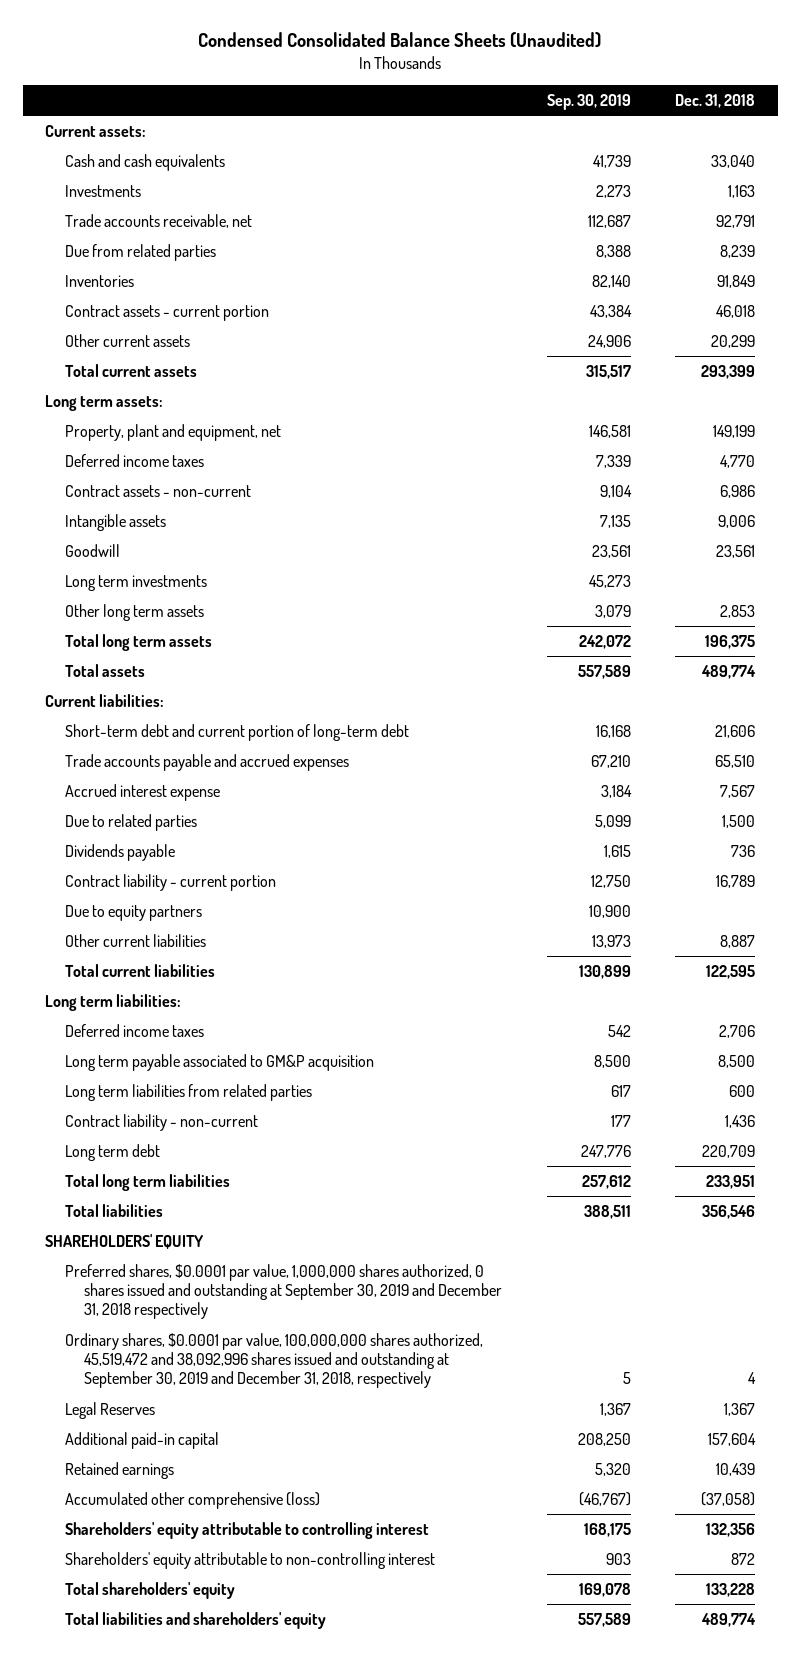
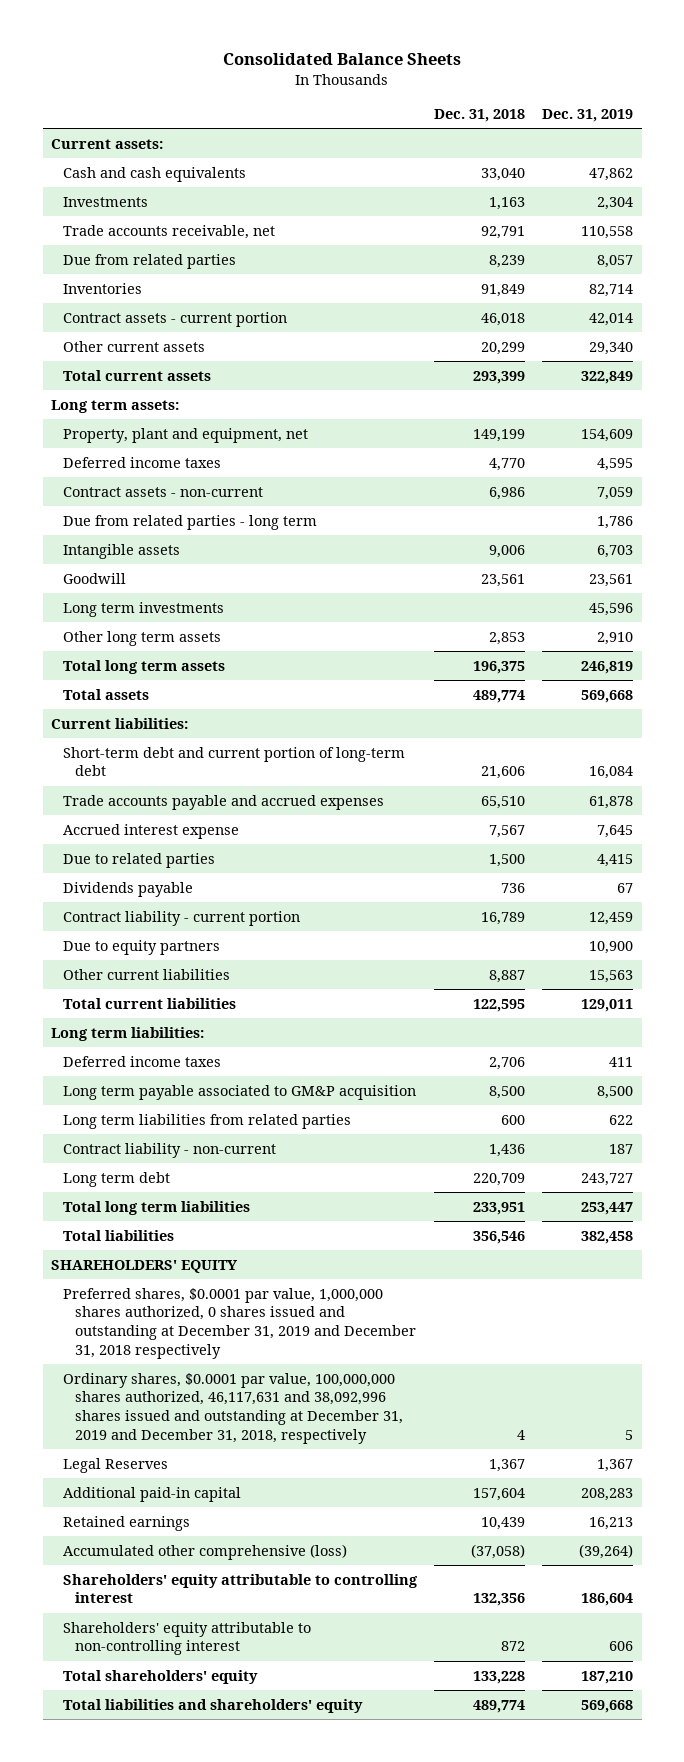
- Condensed Consolidated Balance Sheets (Unaudited)
+ Consolidated Balance Sheets
- | Sep. 30, 2019 | Dec. 31, 2018
+ | Dec. 31, 2018 | Dec. 31, 2019
+ Due from related parties - long term | | 1,786
- Preferred shares, $0.0001 par value, 1,000,000 shares authorized, 0 shares issued and outstanding at September 30, 2019 and December 31, 2018 respectively
- Ordinary shares, $0.0001 par value, 100,000,000 shares authorized, 45,519,472 and 38,092,996 shares issued and outstanding at September 30, 2019 and December 31, 2018, respectively | 5 | 4
+ Preferred shares, $0.0001 par value, 1,000,000 shares authorized, 0 shares issued and outstanding at December 31, 2019 and December 31, 2018 respectively
+ Ordinary shares, $0.0001 par value, 100,000,000 shares authorized, 46,117,631 and 38,092,996 shares issued and outstanding at December 31, 2019 and December 31, 2018, respectively | 4 | 5

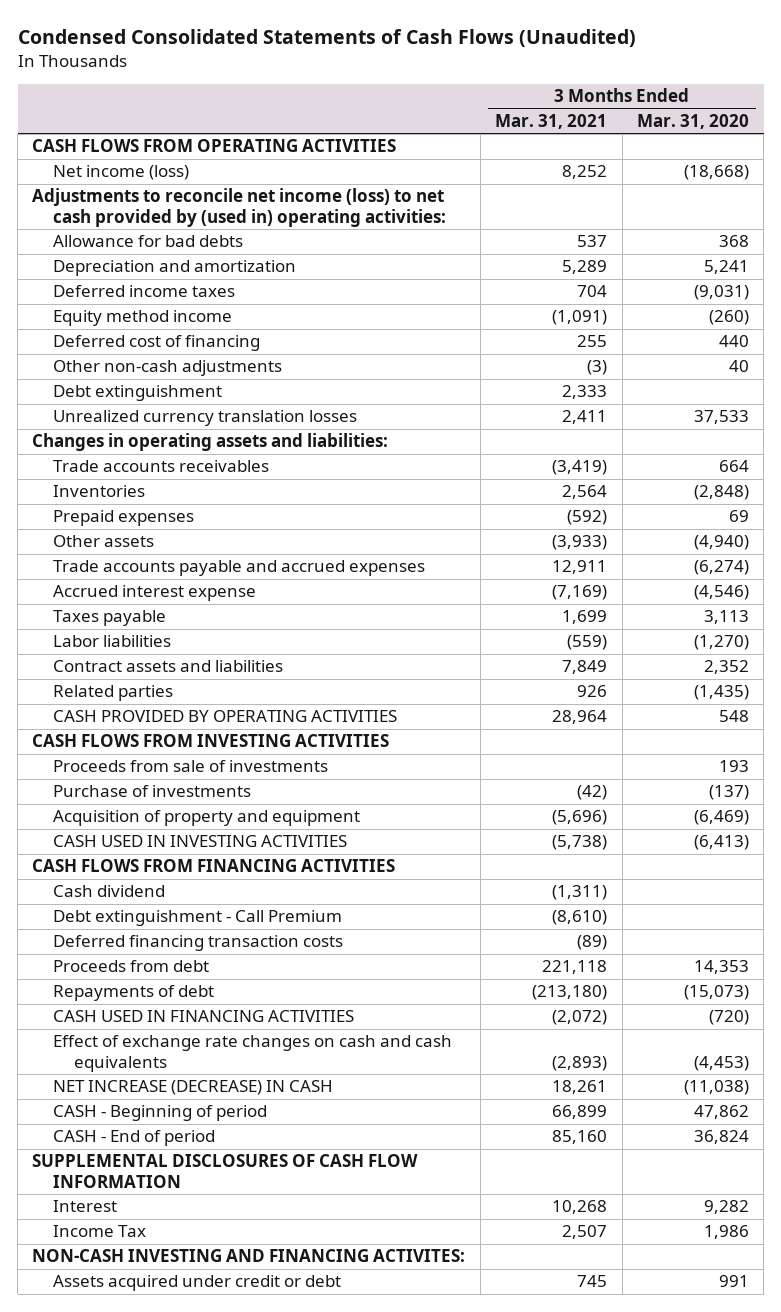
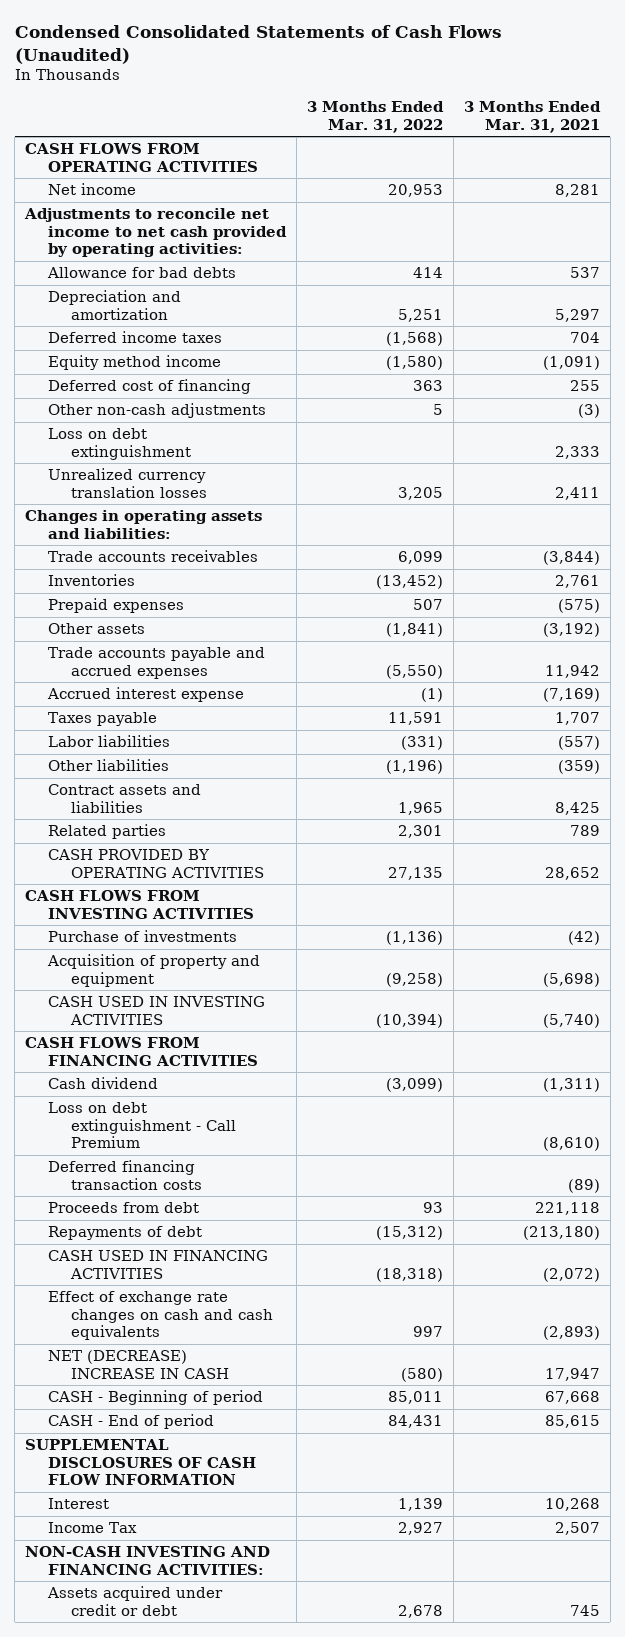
- | 3 Months Ended Mar. 31, 2021 | 3 Months Ended Mar. 31, 2020
+ | 3 Months Ended Mar. 31, 2022 | 3 Months Ended Mar. 31, 2021
- Net income (loss) | 8,252 | (18,668)
- Adjustments to reconcile net income (loss) to net cash provided by (used in) operating activities:
+ Net income | 20,953 | 8,281
+ Adjustments to reconcile net income to net cash provided by operating activities:
- Depreciation and amortization | 5,289 | 5,241
+ Depreciation and amortization | 5,251 | 5,297
- Debt extinguishment | 2,333 |
+ Loss on debt extinguishment | | 2,333
- Trade accounts receivables | (3,419) | 664
- Inventories | 2,564 | (2,848)
- Prepaid expenses | (592) | 69
- Other assets | (3,933) | (4,940)
- Trade accounts payable and accrued expenses | 12,911 | (6,274)
+ Trade accounts receivables | 6,099 | (3,844)
+ Inventories | (13,452) | 2,761
+ Prepaid expenses | 507 | (575)
+ Other assets | (1,841) | (3,192)
+ Trade accounts payable and accrued expenses | (5,550) | 11,942
- Taxes payable | 1,699 | 3,113
- Labor liabilities | (559) | (1,270)
- Contract assets and liabilities | 7,849 | 2,352
- Related parties | 926 | (1,435)
- CASH PROVIDED BY OPERATING ACTIVITIES | 28,964 | 548
+ Taxes payable | 11,591 | 1,707
+ Labor liabilities | (331) | (557)
+ Other liabilities | (1,196) | (359)
+ Contract assets and liabilities | 1,965 | 8,425
+ Related parties | 2,301 | 789
+ CASH PROVIDED BY OPERATING ACTIVITIES | 27,135 | 28,652
- Proceeds from sale of investments | | 193
- Acquisition of property and equipment | (5,696) | (6,469)
- CASH USED IN INVESTING ACTIVITIES | (5,738) | (6,413)
+ Acquisition of property and equipment | (9,258) | (5,698)
+ CASH USED IN INVESTING ACTIVITIES | (10,394) | (5,740)
- Debt extinguishment - Call Premium | (8,610) |
+ Loss on debt extinguishment - Call Premium | | (8,610)
- NET INCREASE (DECREASE) IN CASH | 18,261 | (11,038)
- CASH - Beginning of period | 66,899 | 47,862
- CASH - End of period | 85,160 | 36,824
+ NET (DECREASE) INCREASE IN CASH | (580) | 17,947
+ CASH - Beginning of period | 85,011 | 67,668
+ CASH - End of period | 84,431 | 85,615
- NON-CASH INVESTING AND FINANCING ACTIVITES:
+ NON-CASH INVESTING AND FINANCING ACTIVITIES:

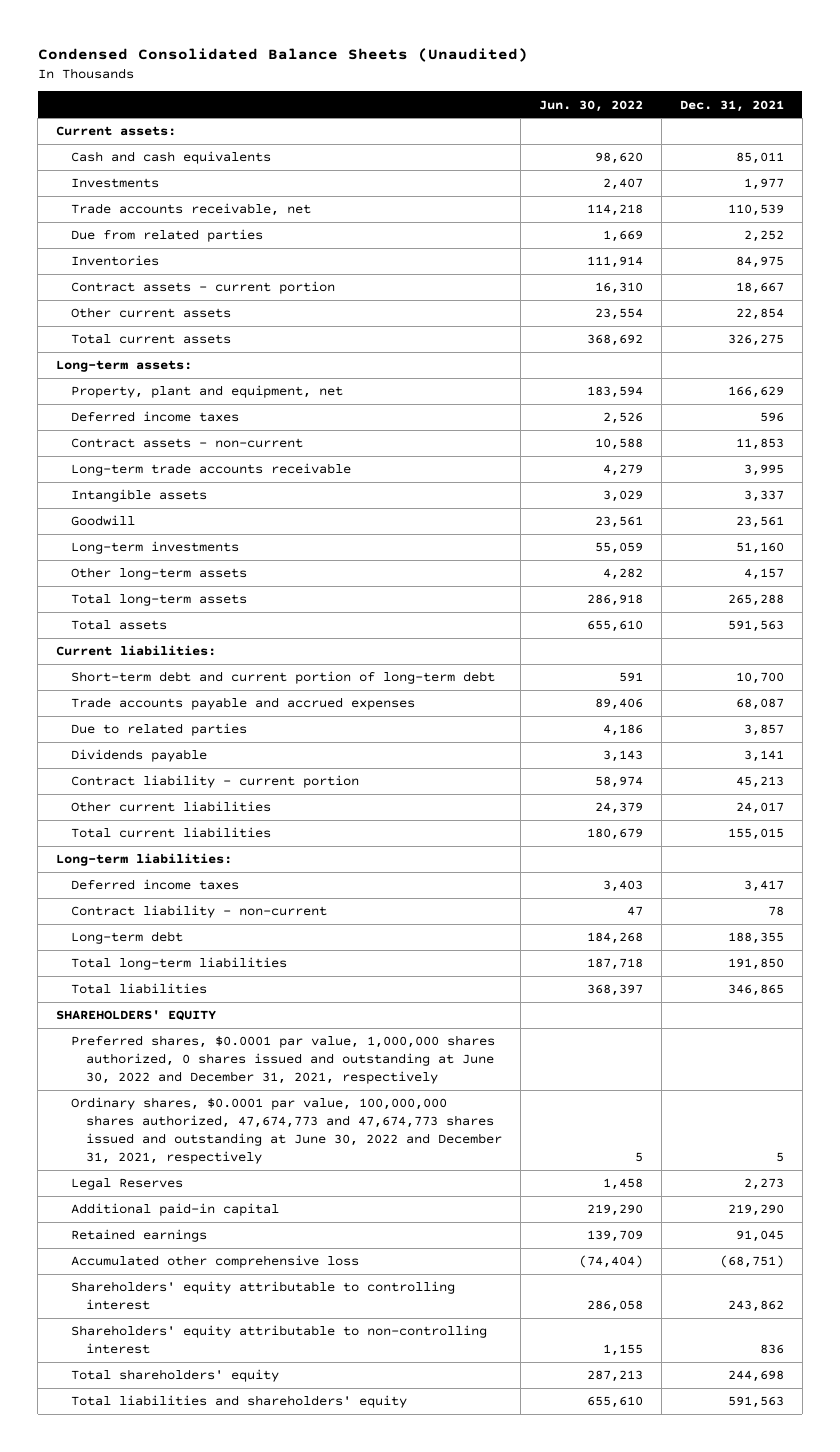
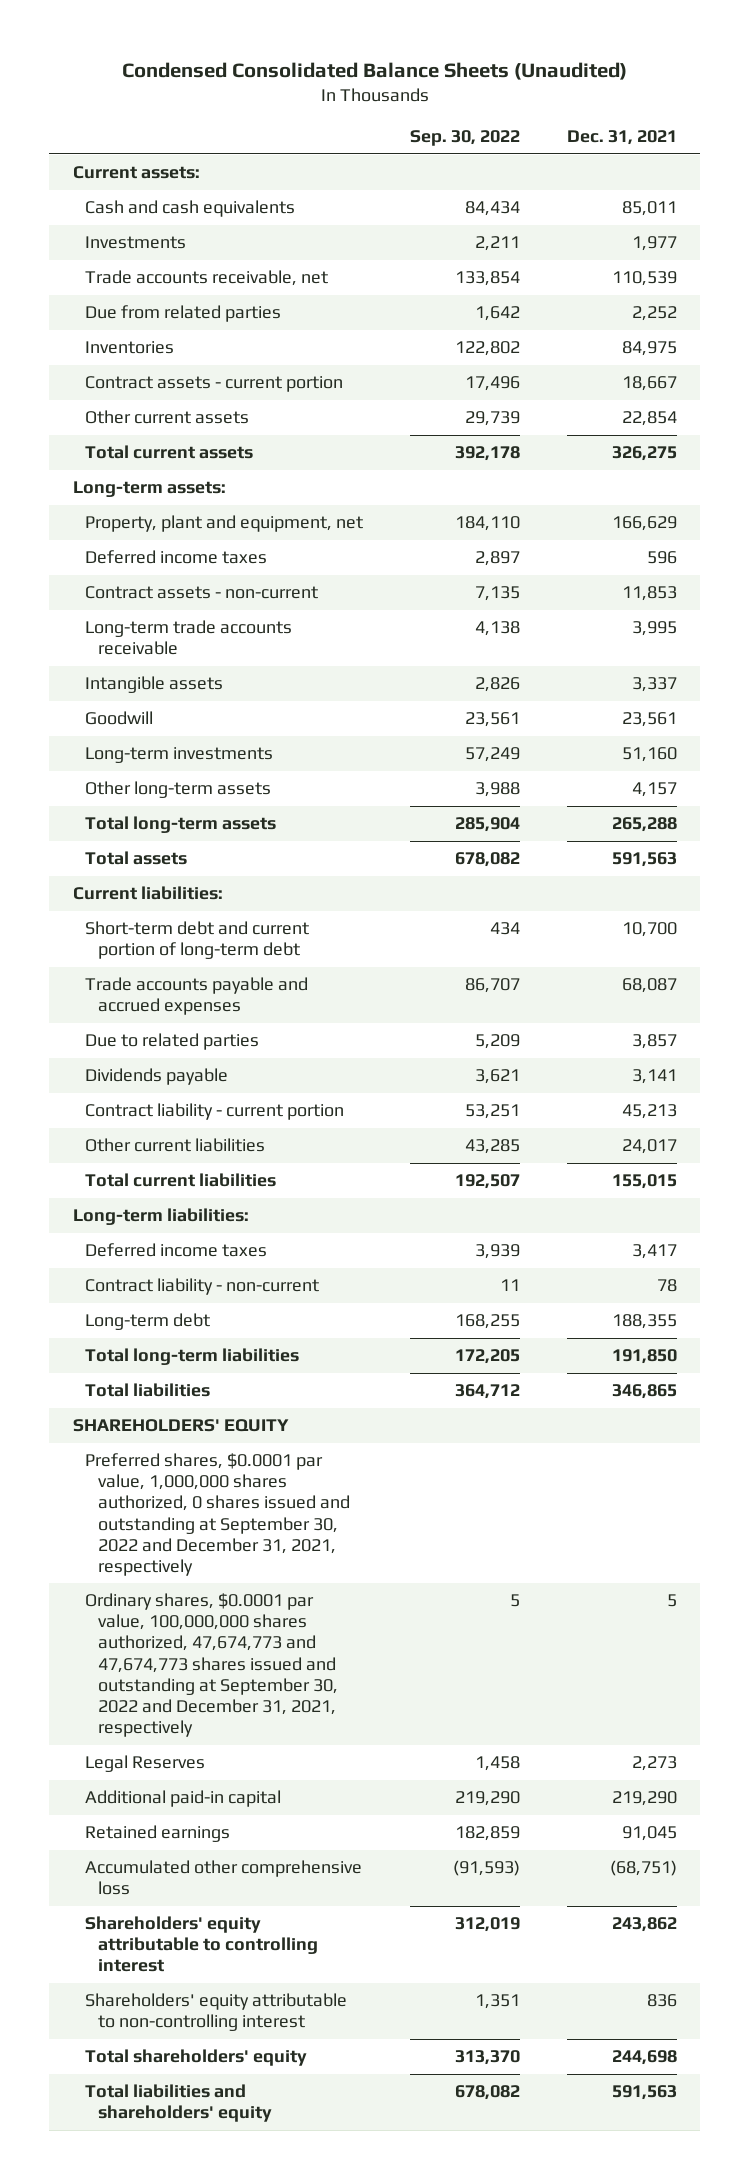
- | Jun. 30, 2022 | Dec. 31, 2021
+ | Sep. 30, 2022 | Dec. 31, 2021
- Preferred shares, $0.0001 par value, 1,000,000 shares authorized, 0 shares issued and outstanding at June 30, 2022 and December 31, 2021, respectively
- Ordinary shares, $0.0001 par value, 100,000,000 shares authorized, 47,674,773 and 47,674,773 shares issued and outstanding at June 30, 2022 and December 31, 2021, respectively | 5 | 5
+ Preferred shares, $0.0001 par value, 1,000,000 shares authorized, 0 shares issued and outstanding at September 30, 2022 and December 31, 2021, respectively
+ Ordinary shares, $0.0001 par value, 100,000,000 shares authorized, 47,674,773 and 47,674,773 shares issued and outstanding at September 30, 2022 and December 31, 2021, respectively | 5 | 5

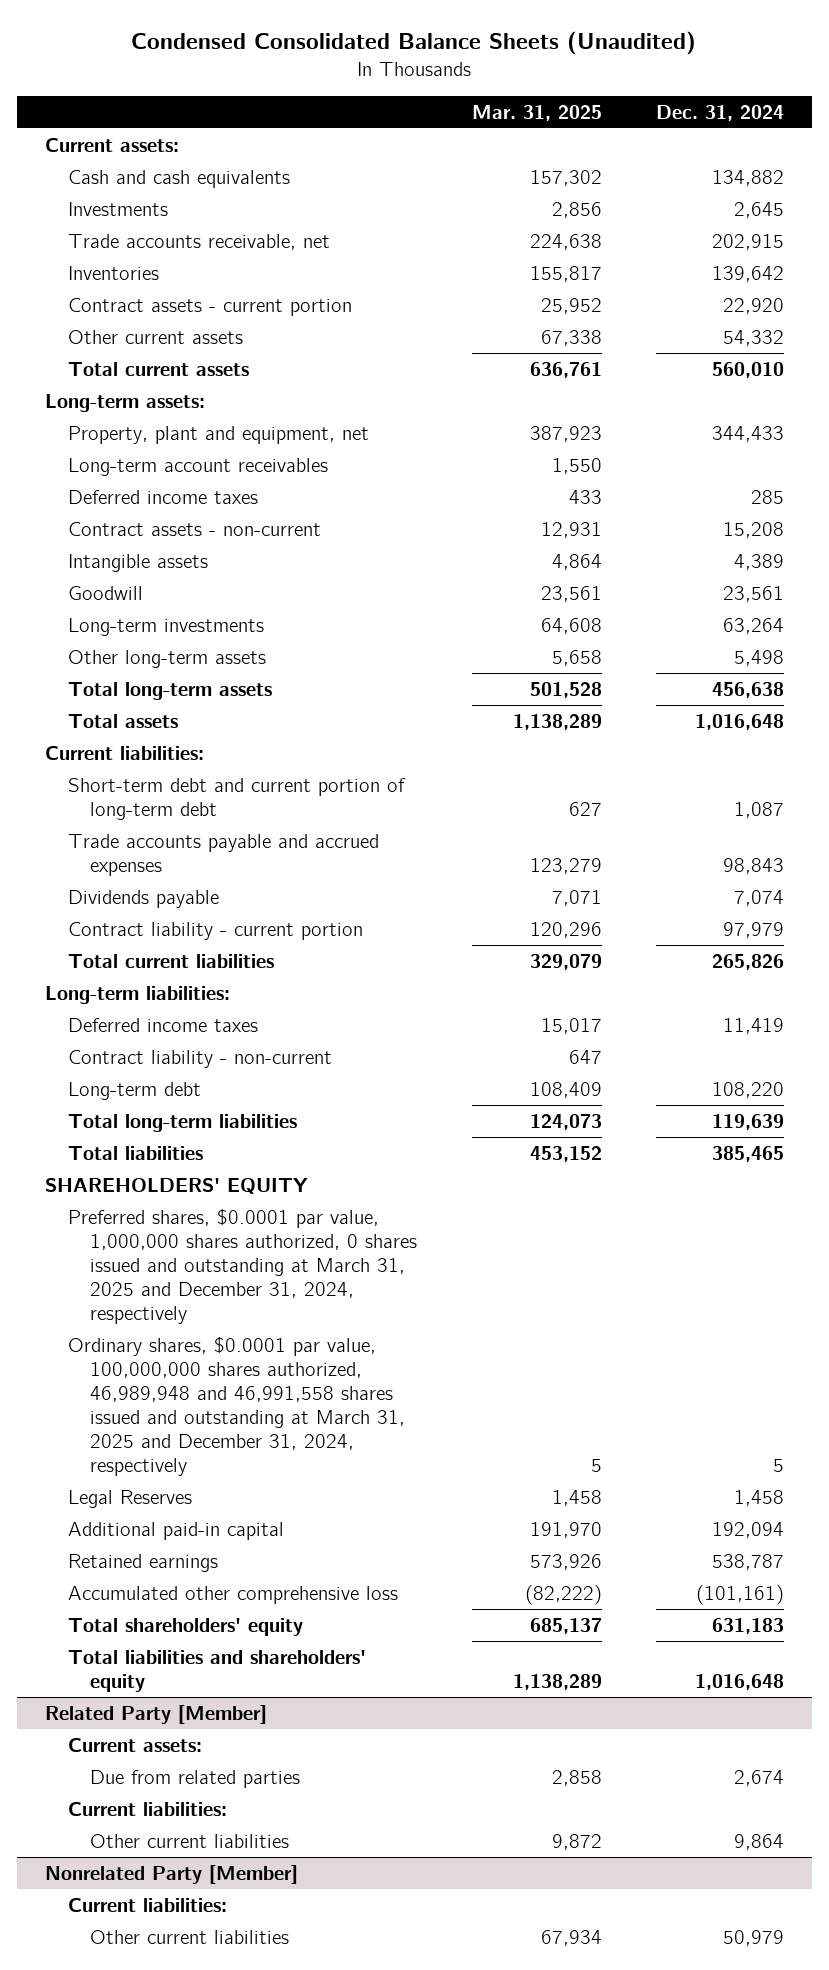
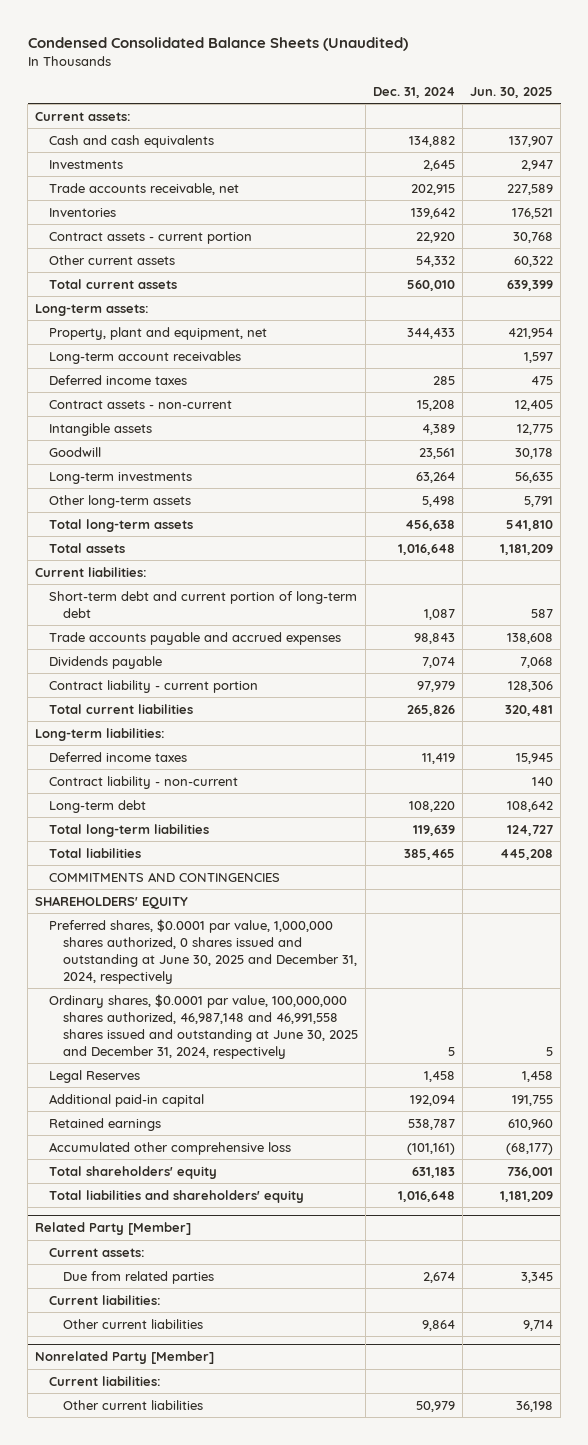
- | Mar. 31, 2025 | Dec. 31, 2024
+ | Dec. 31, 2024 | Jun. 30, 2025
+ COMMITMENTS AND CONTINGENCIES
- Preferred shares, $0.0001 par value, 1,000,000 shares authorized, 0 shares issued and outstanding at March 31, 2025 and December 31, 2024, respectively
- Ordinary shares, $0.0001 par value, 100,000,000 shares authorized, 46,989,948 and 46,991,558 shares issued and outstanding at March 31, 2025 and December 31, 2024, respectively | 5 | 5
+ Preferred shares, $0.0001 par value, 1,000,000 shares authorized, 0 shares issued and outstanding at June 30, 2025 and December 31, 2024, respectively
+ Ordinary shares, $0.0001 par value, 100,000,000 shares authorized, 46,987,148 and 46,991,558 shares issued and outstanding at June 30, 2025 and December 31, 2024, respectively | 5 | 5

